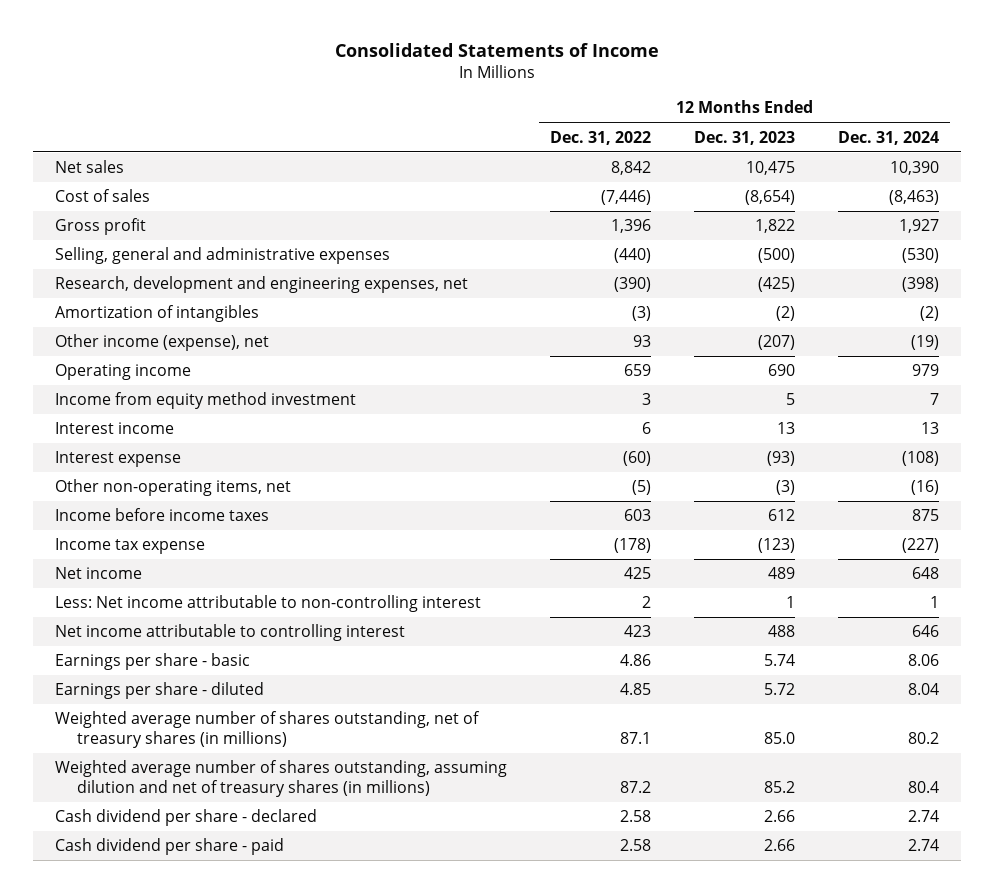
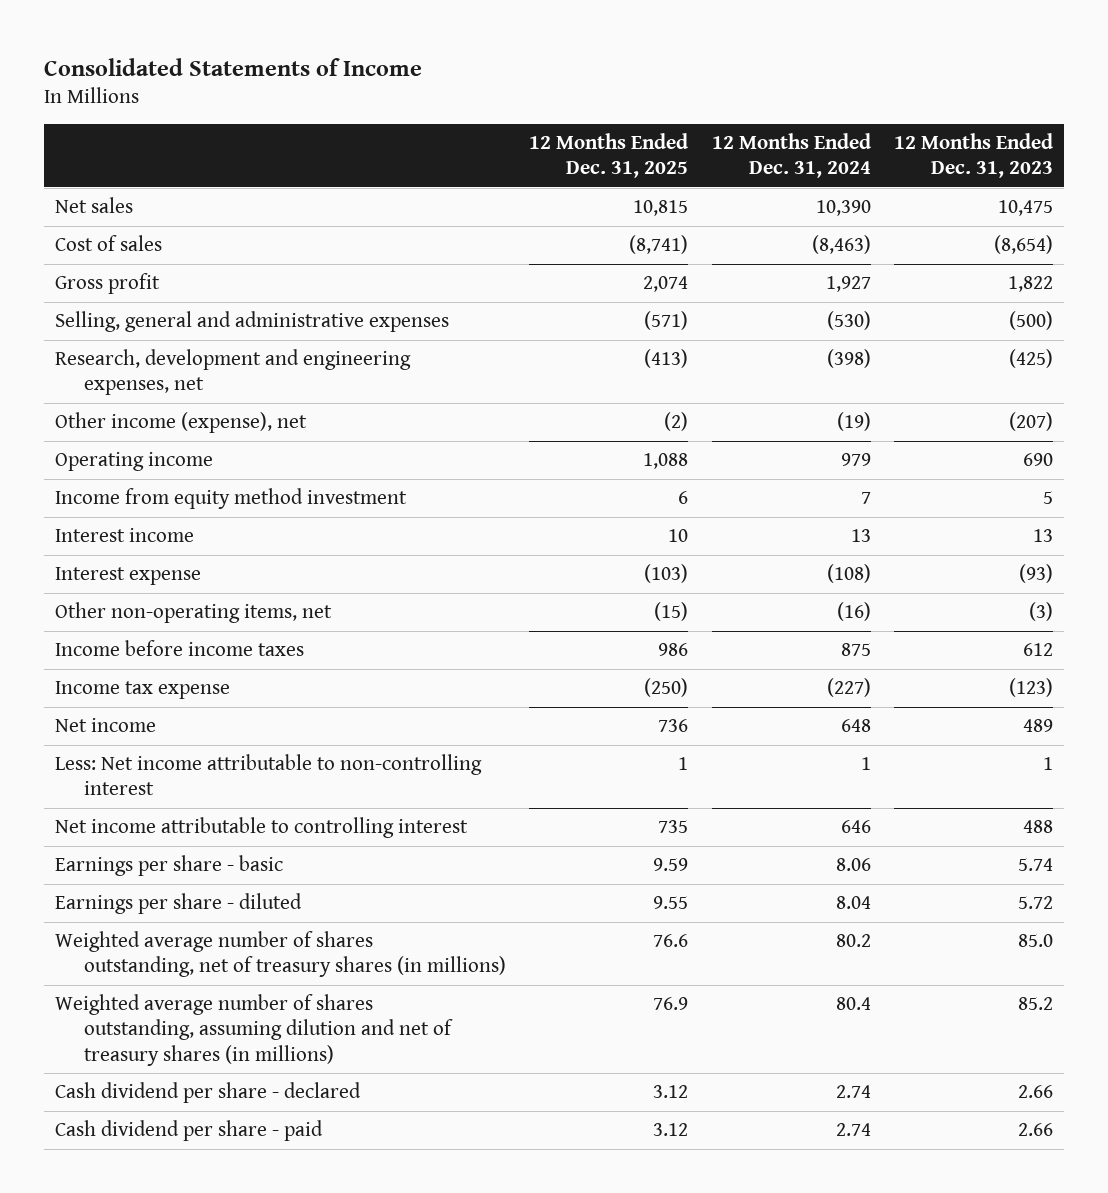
- | 12 Months Ended Dec. 31, 2022 | 12 Months Ended Dec. 31, 2023 | 12 Months Ended Dec. 31, 2024
+ | 12 Months Ended Dec. 31, 2025 | 12 Months Ended Dec. 31, 2024 | 12 Months Ended Dec. 31, 2023
- Amortization of intangibles | (3) | (2) | (2)

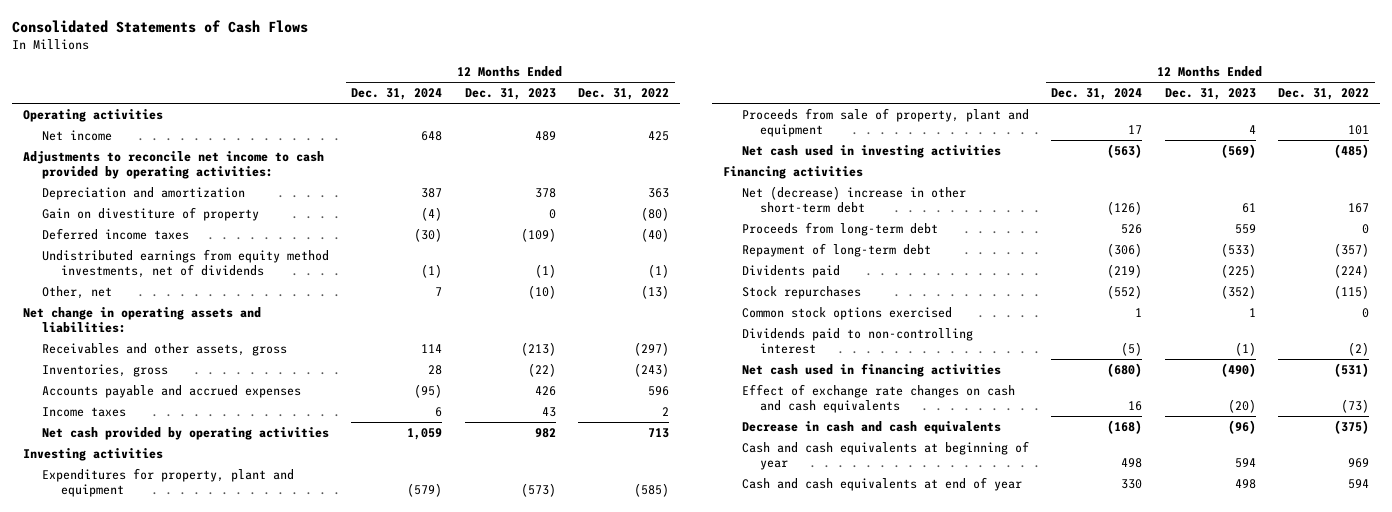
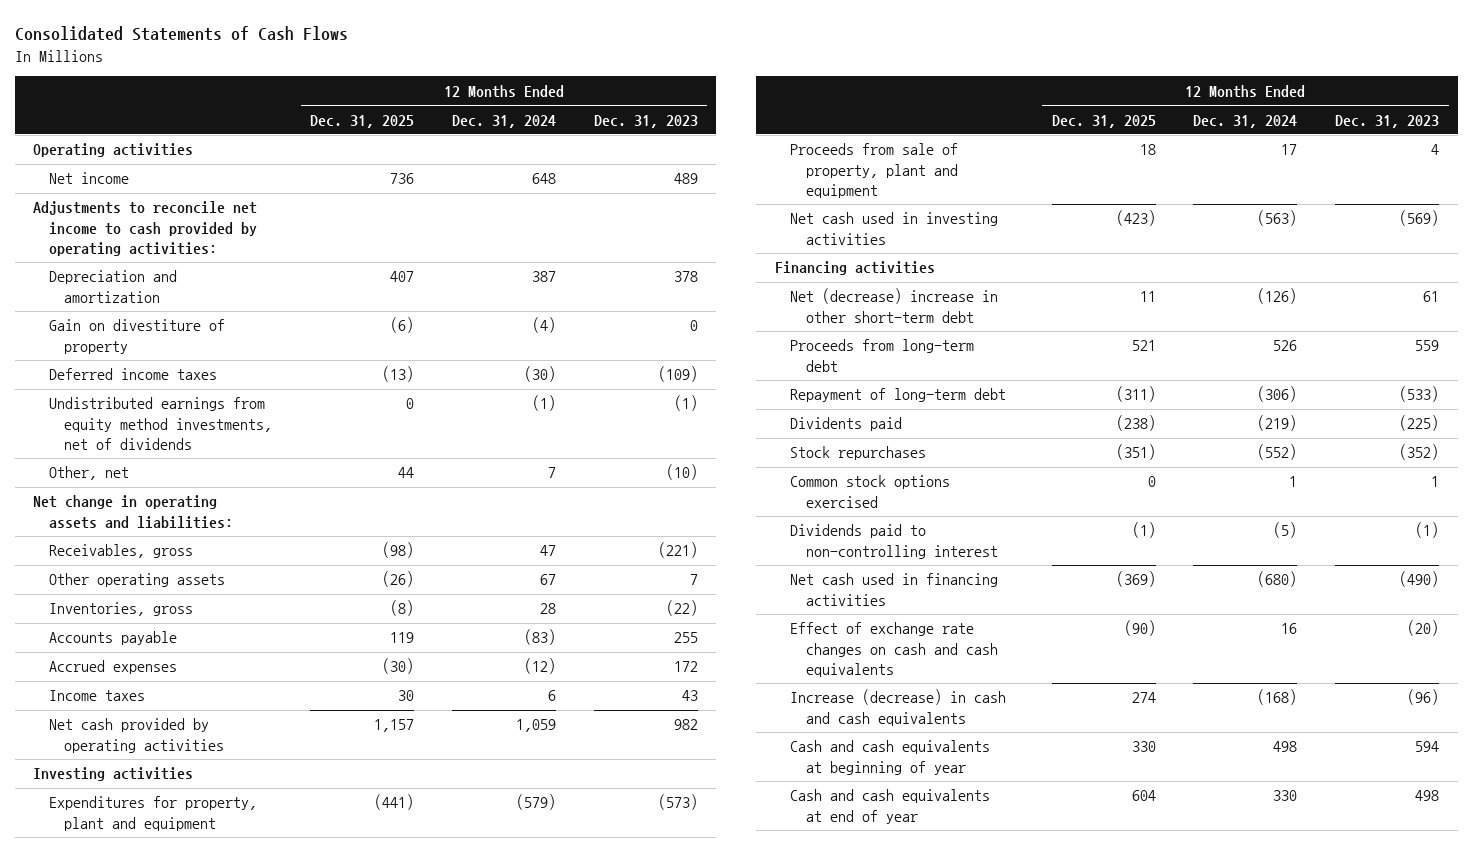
- | 12 Months Ended Dec. 31, 2024 | 12 Months Ended Dec. 31, 2023 | 12 Months Ended Dec. 31, 2022
+ | 12 Months Ended Dec. 31, 2025 | 12 Months Ended Dec. 31, 2024 | 12 Months Ended Dec. 31, 2023
- Receivables and other assets, gross | 114 | (213) | (297)
+ Receivables, gross | (98) | 47 | (221)
+ Other operating assets | (26) | 67 | 7
- Accounts payable and accrued expenses | (95) | 426 | 596
+ Accounts payable | 119 | (83) | 255
+ Accrued expenses | (30) | (12) | 172
- Decrease in cash and cash equivalents | (168) | (96) | (375)
+ Increase (decrease) in cash and cash equivalents | 274 | (168) | (96)

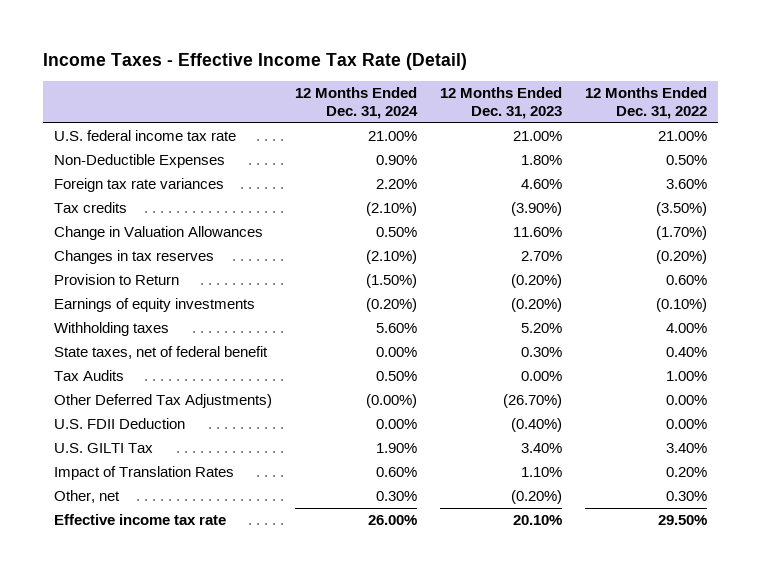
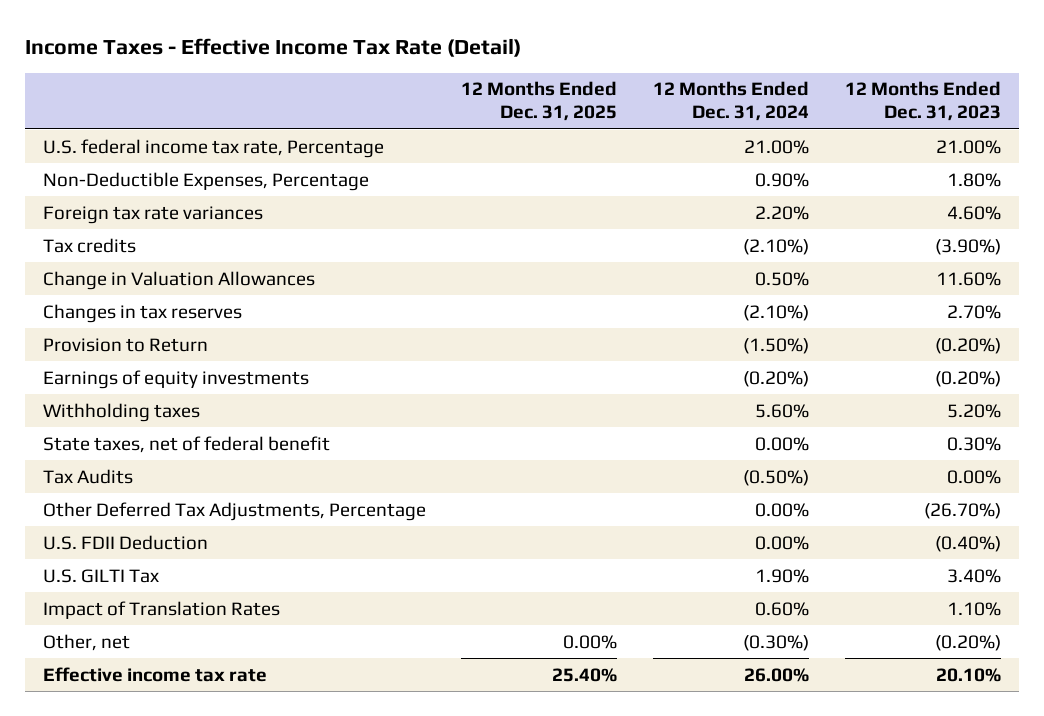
- | 12 Months Ended Dec. 31, 2024 | 12 Months Ended Dec. 31, 2023 | 12 Months Ended Dec. 31, 2022
+ | 12 Months Ended Dec. 31, 2025 | 12 Months Ended Dec. 31, 2024 | 12 Months Ended Dec. 31, 2023
- U.S. federal income tax rate | 21.00% | 21.00% | 21.00%
- Non-Deductible Expenses | 0.90% | 1.80% | 0.50%
+ U.S. federal income tax rate, Percentage | | 21.00% | 21.00%
+ Non-Deductible Expenses, Percentage | | 0.90% | 1.80%
- Tax Audits | 0.50% | 0.00% | 1.00%
- Other Deferred Tax Adjustments) | (0.00%) | (26.70%) | 0.00%
+ Tax Audits | | (0.50%) | 0.00%
+ Other Deferred Tax Adjustments, Percentage | | 0.00% | (26.70%)
- Other, net | 0.30% | (0.20%) | 0.30%
+ Other, net | 0.00% | (0.30%) | (0.20%)

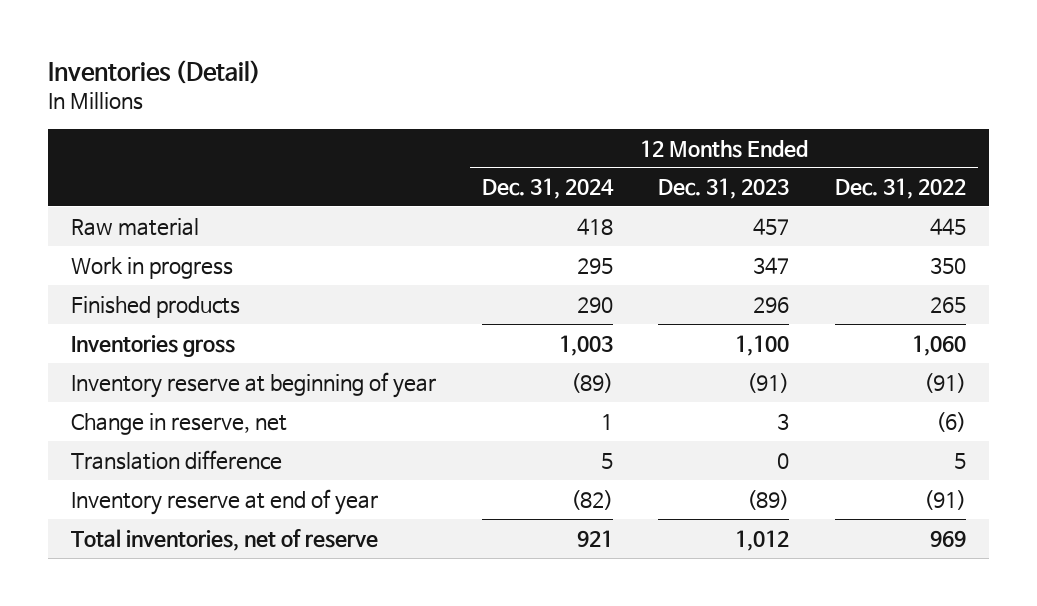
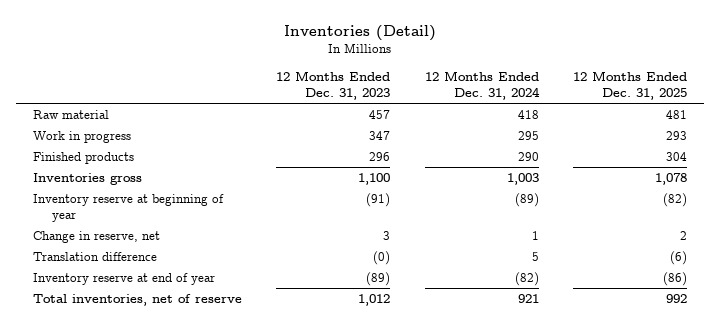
- | 12 Months Ended Dec. 31, 2024 | 12 Months Ended Dec. 31, 2023 | 12 Months Ended Dec. 31, 2022
+ | 12 Months Ended Dec. 31, 2023 | 12 Months Ended Dec. 31, 2024 | 12 Months Ended Dec. 31, 2025
- Translation difference | 5 | 0 | 5
+ Translation difference | (0) | 5 | (6)

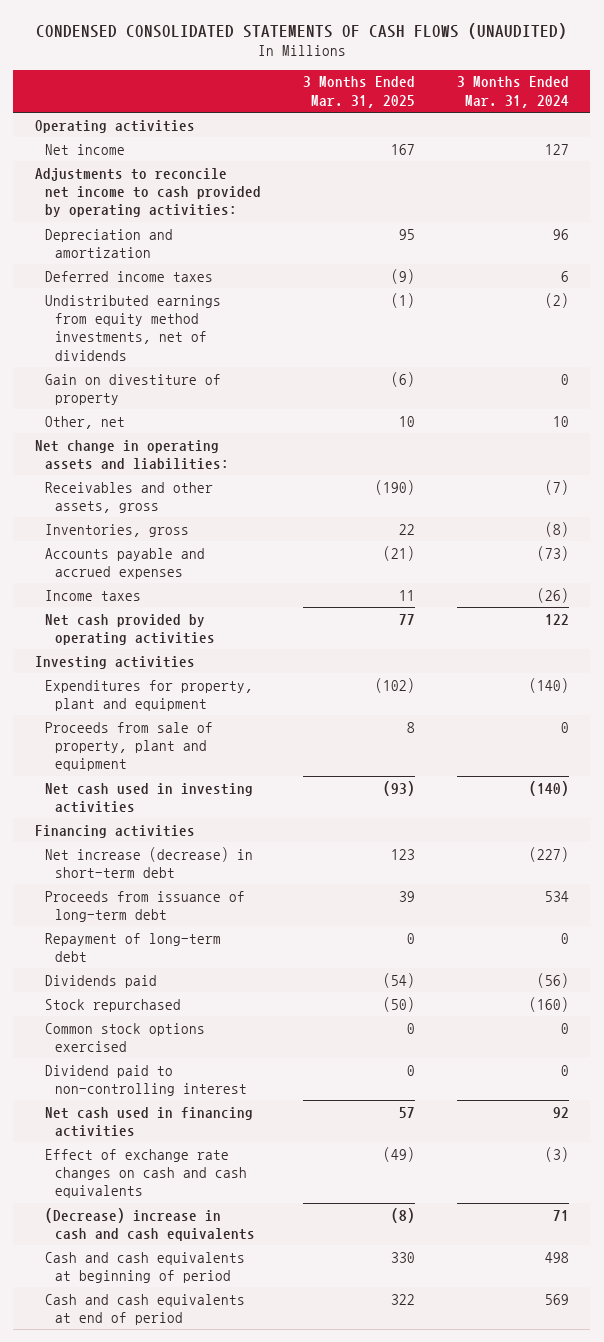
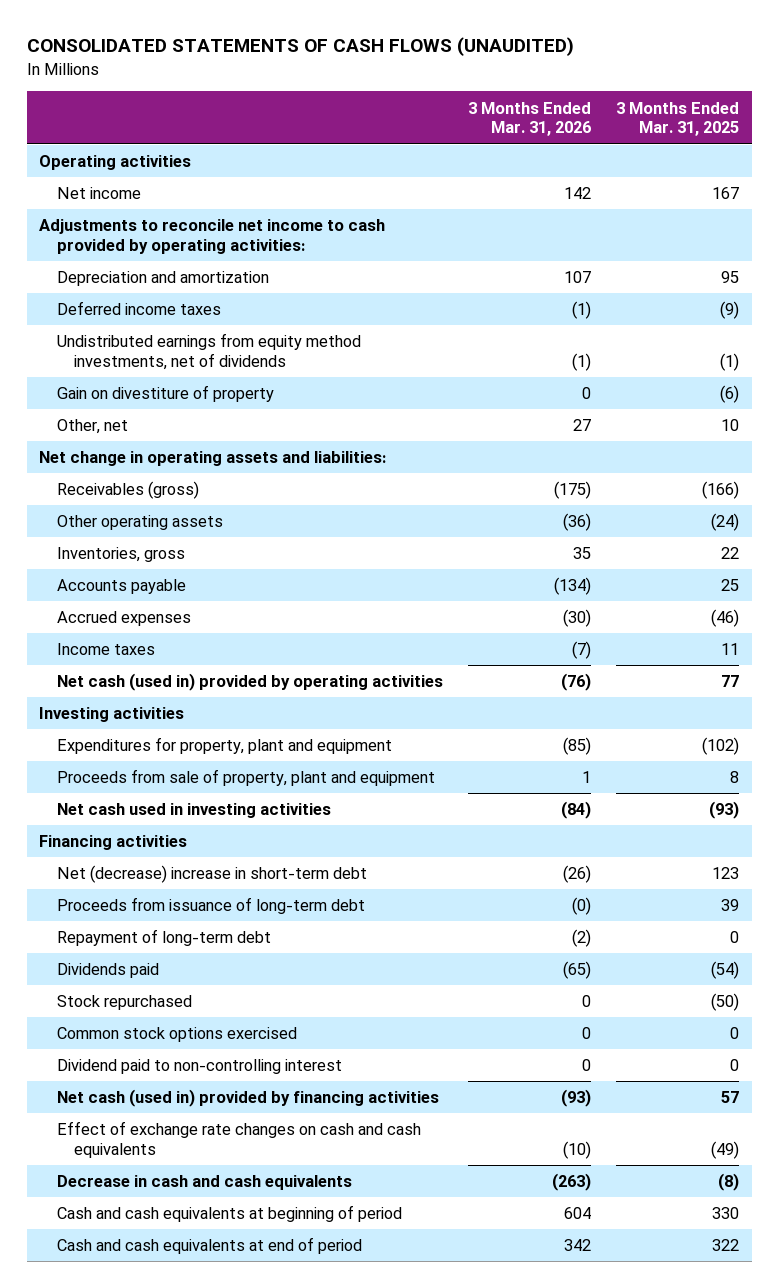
- CONDENSED CONSOLIDATED STATEMENTS OF CASH FLOWS (UNAUDITED)
+ CONSOLIDATED STATEMENTS OF CASH FLOWS (UNAUDITED)
- | 3 Months Ended Mar. 31, 2025 | 3 Months Ended Mar. 31, 2024
+ | 3 Months Ended Mar. 31, 2026 | 3 Months Ended Mar. 31, 2025
- Receivables and other assets, gross | (190) | (7)
+ Receivables (gross) | (175) | (166)
+ Other operating assets | (36) | (24)
- Accounts payable and accrued expenses | (21) | (73)
+ Accounts payable | (134) | 25
+ Accrued expenses | (30) | (46)
- Net cash provided by operating activities | 77 | 122
+ Net cash (used in) provided by operating activities | (76) | 77
- Net increase (decrease) in short-term debt | 123 | (227)
+ Net (decrease) increase in short-term debt | (26) | 123
- Net cash used in financing activities | 57 | 92
+ Net cash (used in) provided by financing activities | (93) | 57
- (Decrease) increase in cash and cash equivalents | (8) | 71
+ Decrease in cash and cash equivalents | (263) | (8)

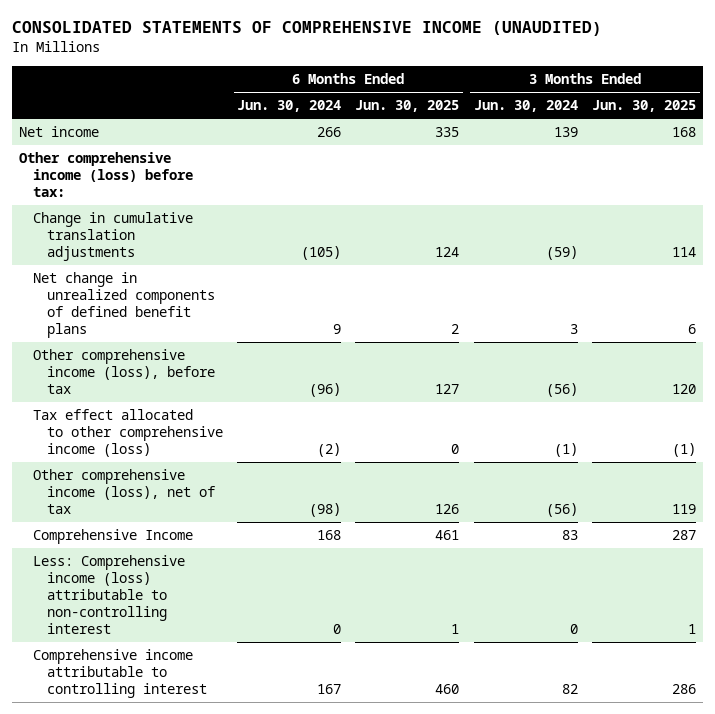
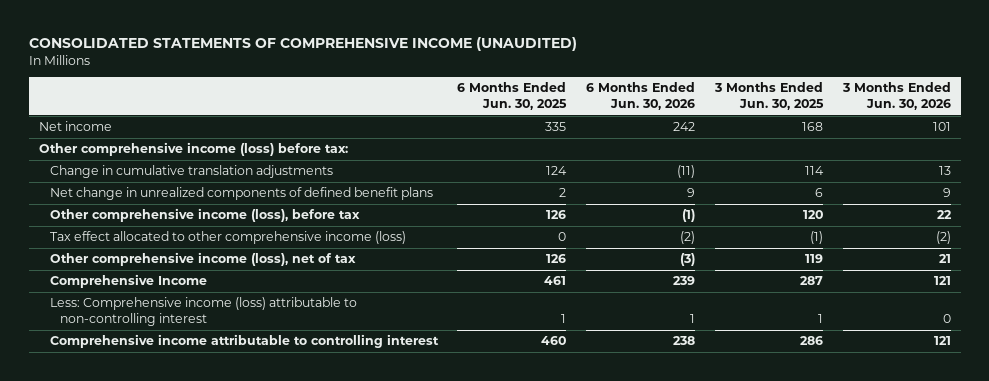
- | 6 Months Ended Jun. 30, 2024 | 6 Months Ended Jun. 30, 2025 | 3 Months Ended Jun. 30, 2024 | 3 Months Ended Jun. 30, 2025
+ | 6 Months Ended Jun. 30, 2025 | 6 Months Ended Jun. 30, 2026 | 3 Months Ended Jun. 30, 2025 | 3 Months Ended Jun. 30, 2026
- Other comprehensive income (loss), before tax | (96) | 127 | (56) | 120
+ Other comprehensive income (loss), before tax | 126 | (1) | 120 | 22

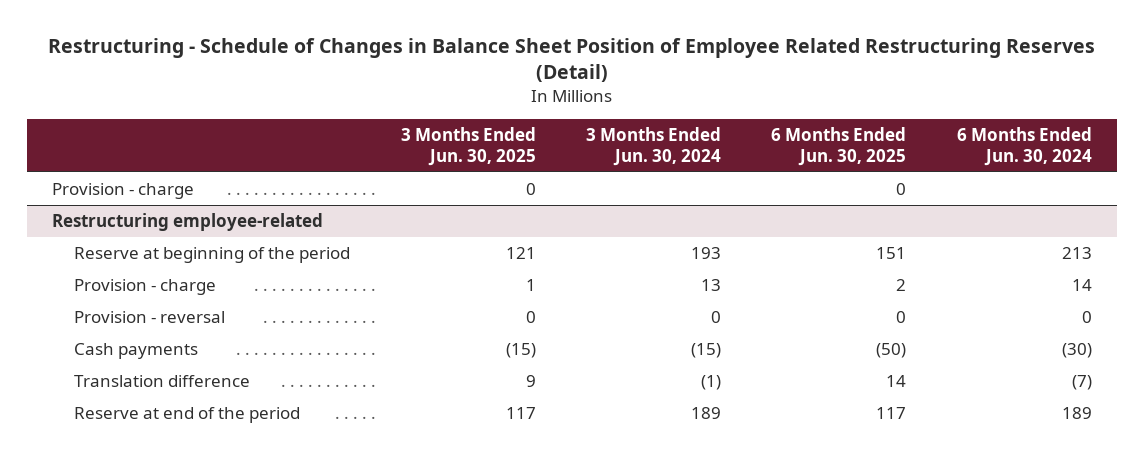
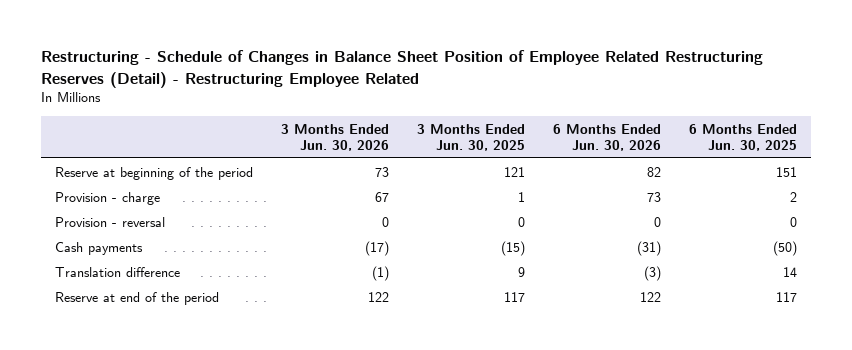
- Restructuring - Schedule of Changes in Balance Sheet Position of Employee Related Restructuring Reserves (Detail)
+ Restructuring - Schedule of Changes in Balance Sheet Position of Employee Related Restructuring Reserves (Detail) - Restructuring Employee Related
- | 3 Months Ended Jun. 30, 2025 | 3 Months Ended Jun. 30, 2024 | 6 Months Ended Jun. 30, 2025 | 6 Months Ended Jun. 30, 2024
+ | 3 Months Ended Jun. 30, 2026 | 3 Months Ended Jun. 30, 2025 | 6 Months Ended Jun. 30, 2026 | 6 Months Ended Jun. 30, 2025
- Provision - charge | 0 | | 0 |
- Restructuring employee-related

